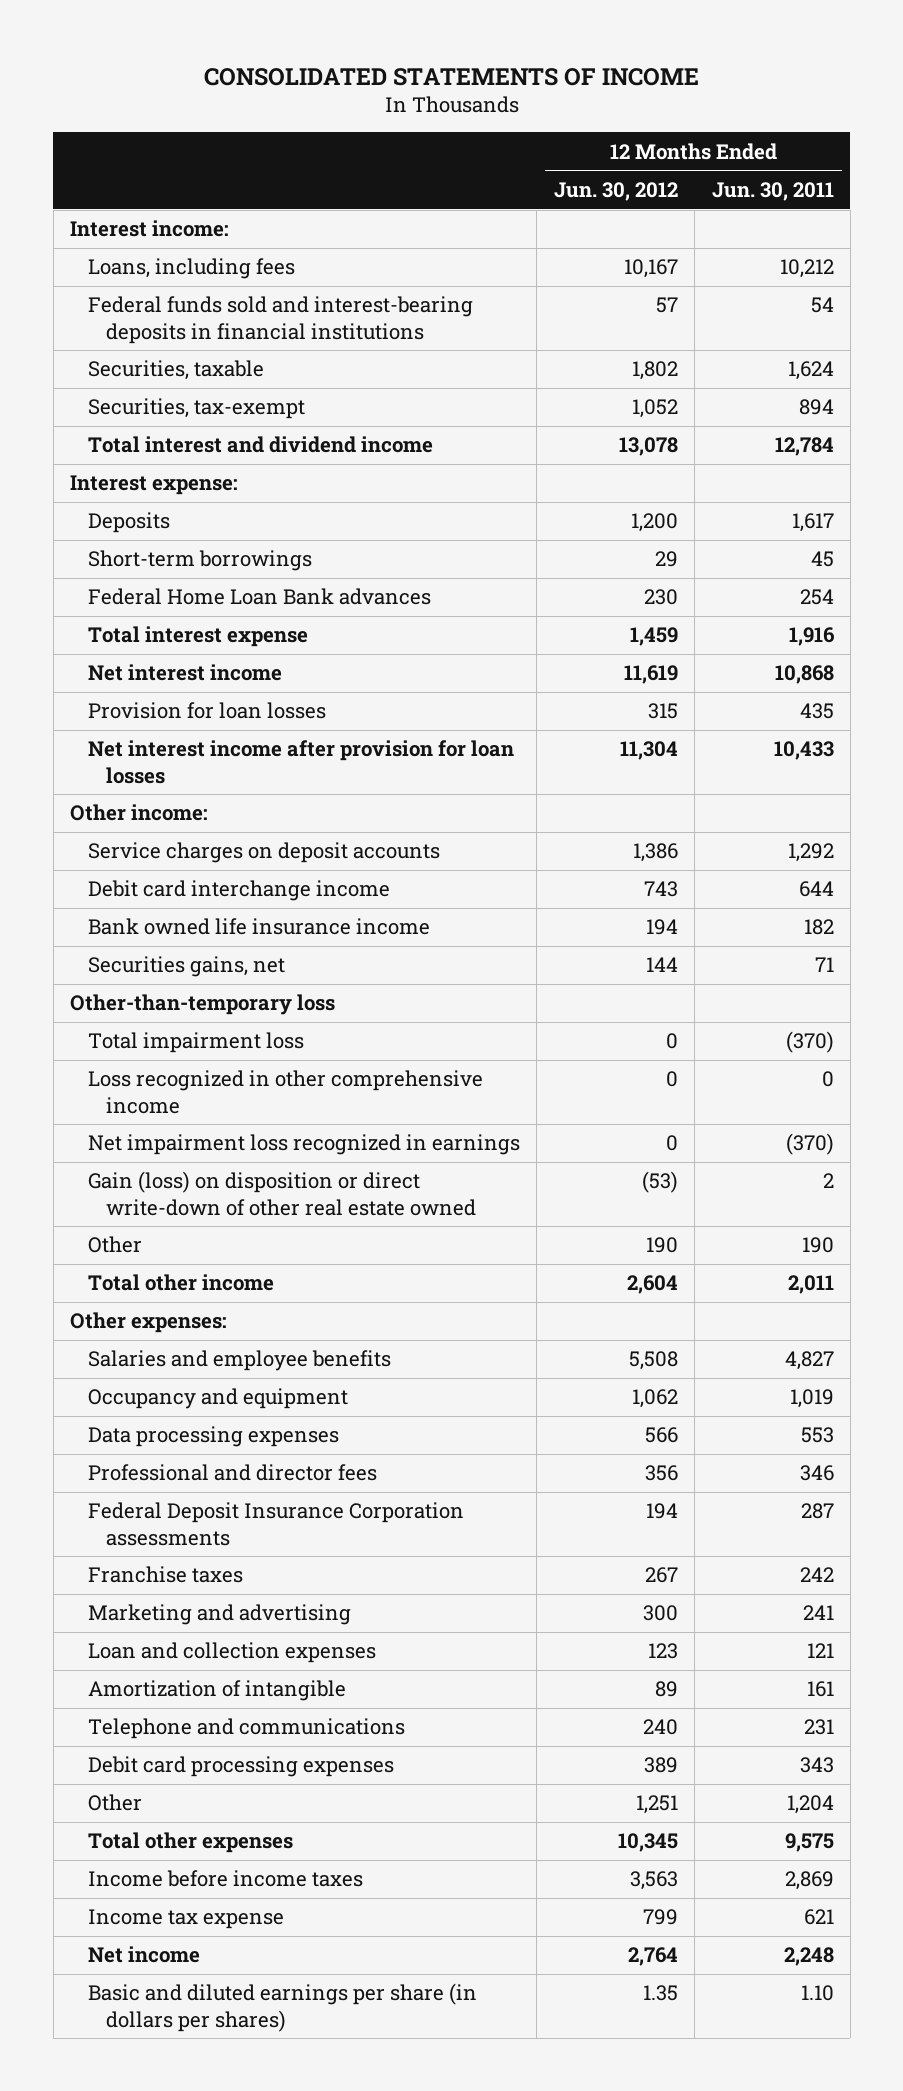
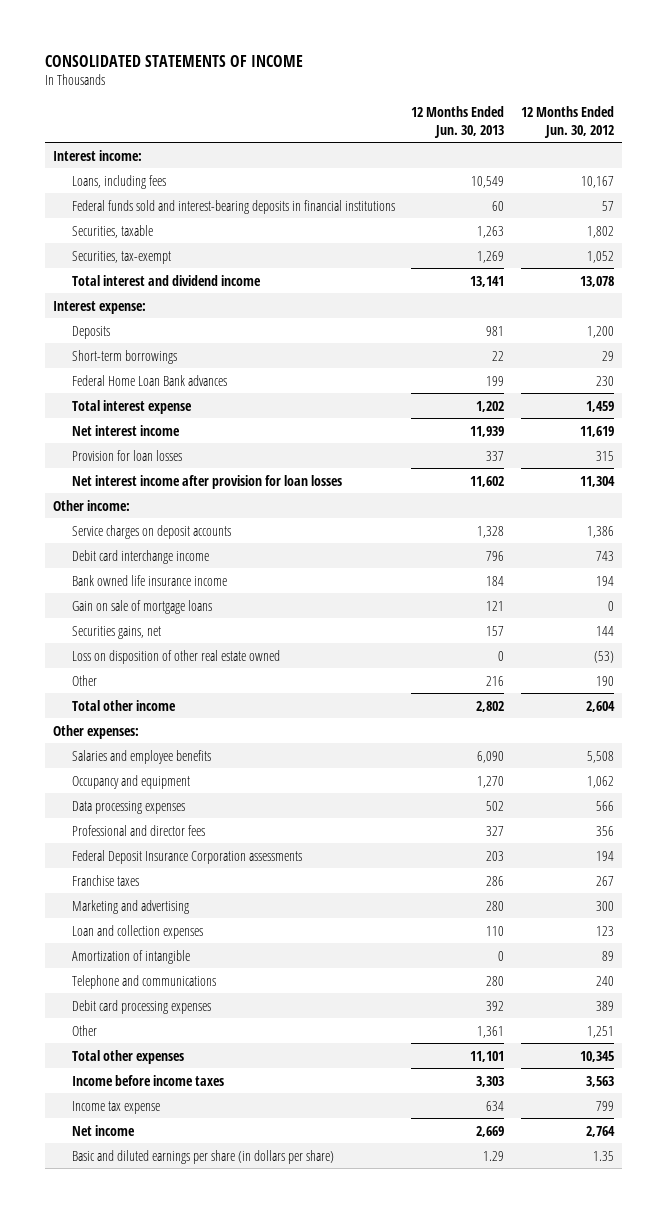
- | 12 Months Ended Jun. 30, 2012 | 12 Months Ended Jun. 30, 2011
+ | 12 Months Ended Jun. 30, 2013 | 12 Months Ended Jun. 30, 2012
+ Gain on sale of mortgage loans | 121 | 0
- Other-than-temporary loss
- Total impairment loss | 0 | (370)
- Loss recognized in other comprehensive income | 0 | 0
- Net impairment loss recognized in earnings | 0 | (370)
- Gain (loss) on disposition or direct write-down of other real estate owned | (53) | 2
+ Loss on disposition of other real estate owned | 0 | (53)
- Basic and diluted earnings per share (in dollars per shares) | 1.35 | 1.10
+ Basic and diluted earnings per share (in dollars per share) | 1.29 | 1.35

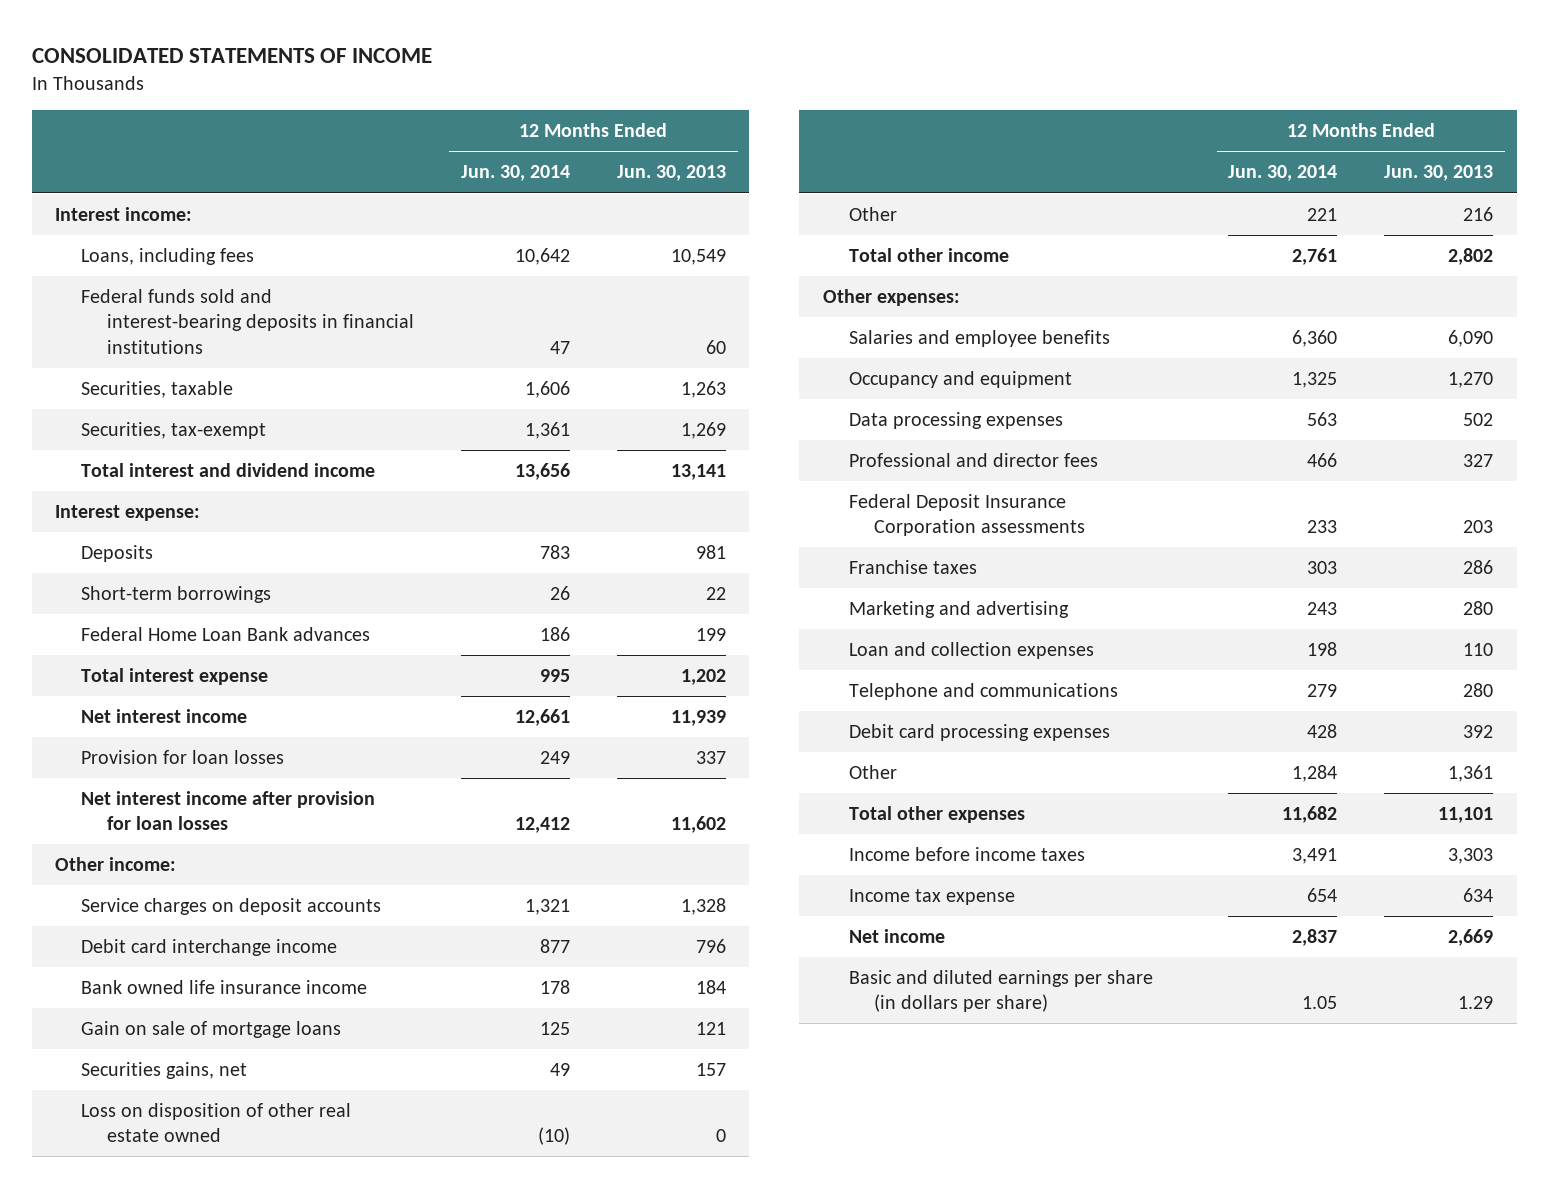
- | 12 Months Ended Jun. 30, 2013 | 12 Months Ended Jun. 30, 2012
+ | 12 Months Ended Jun. 30, 2014 | 12 Months Ended Jun. 30, 2013
- Amortization of intangible | 0 | 89

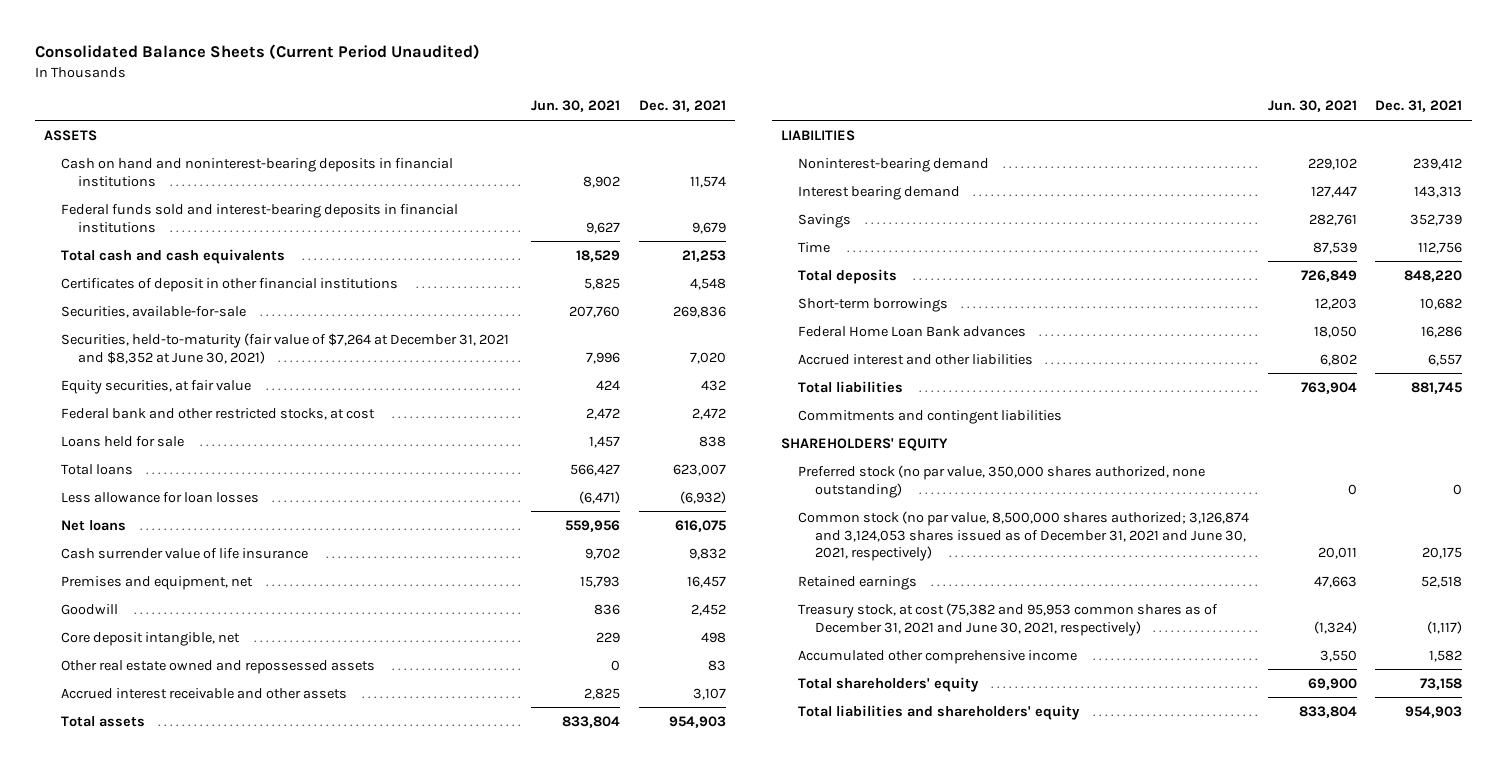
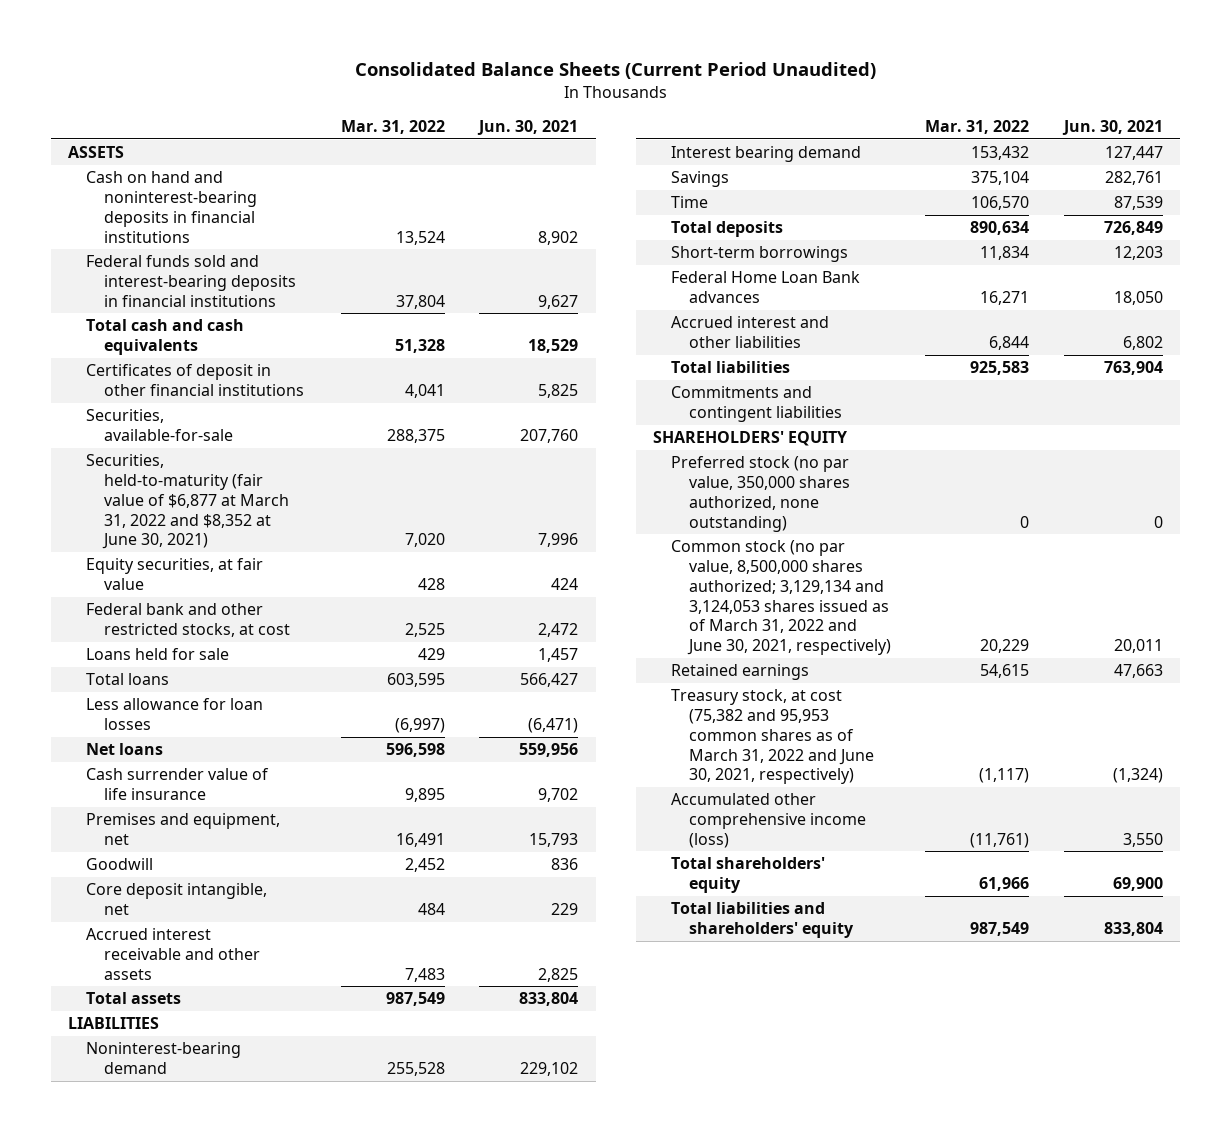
- | Jun. 30, 2021 | Dec. 31, 2021
+ | Mar. 31, 2022 | Jun. 30, 2021
- Securities, held-to-maturity (fair value of $7,264 at December 31, 2021 and $8,352 at June 30, 2021) | 7,996 | 7,020
+ Securities, held-to-maturity (fair value of $6,877 at March 31, 2022 and $8,352 at June 30, 2021) | 7,020 | 7,996
- Other real estate owned and repossessed assets | 0 | 83
- Common stock (no par value, 8,500,000 shares authorized; 3,126,874 and 3,124,053 shares issued as of December 31, 2021 and June 30, 2021, respectively) | 20,011 | 20,175
+ Common stock (no par value, 8,500,000 shares authorized; 3,129,134 and 3,124,053 shares issued as of March 31, 2022 and June 30, 2021, respectively) | 20,229 | 20,011
- Treasury stock, at cost (75,382 and 95,953 common shares as of December 31, 2021 and June 30, 2021, respectively) | (1,324) | (1,117)
- Accumulated other comprehensive income | 3,550 | 1,582
+ Treasury stock, at cost (75,382 and 95,953 common shares as of March 31, 2022 and June 30, 2021, respectively) | (1,117) | (1,324)
+ Accumulated other comprehensive income (loss) | (11,761) | 3,550

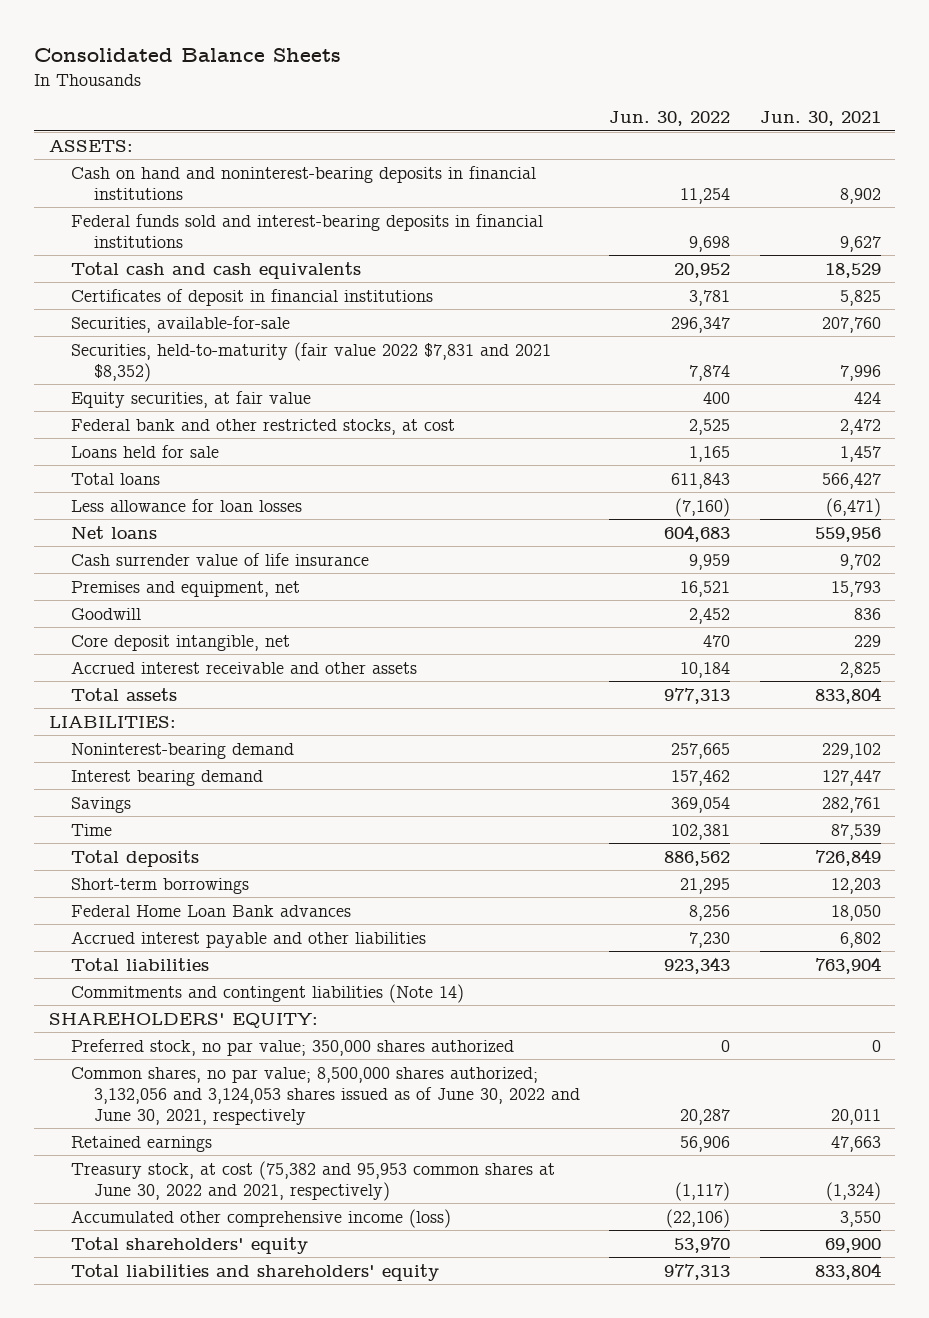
- Consolidated Balance Sheets (Current Period Unaudited)
+ Consolidated Balance Sheets
- | Mar. 31, 2022 | Jun. 30, 2021
+ | Jun. 30, 2022 | Jun. 30, 2021
- ASSETS
+ ASSETS:
- Certificates of deposit in other financial institutions | 4,041 | 5,825
+ Certificates of deposit in financial institutions | 3,781 | 5,825
- Securities, held-to-maturity (fair value of $6,877 at March 31, 2022 and $8,352 at June 30, 2021) | 7,020 | 7,996
+ Securities, held-to-maturity (fair value 2022 $7,831 and 2021 $8,352) | 7,874 | 7,996
- LIABILITIES
+ LIABILITIES:
- Accrued interest and other liabilities | 6,844 | 6,802
+ Accrued interest payable and other liabilities | 7,230 | 6,802
- Commitments and contingent liabilities
- SHAREHOLDERS' EQUITY
- Preferred stock (no par value, 350,000 shares authorized, none outstanding) | 0 | 0
- Common stock (no par value, 8,500,000 shares authorized; 3,129,134 and 3,124,053 shares issued as of March 31, 2022 and June 30, 2021, respectively) | 20,229 | 20,011
+ Commitments and contingent liabilities (Note 14)
+ SHAREHOLDERS' EQUITY:
+ Preferred stock, no par value; 350,000 shares authorized | 0 | 0
+ Common shares, no par value; 8,500,000 shares authorized; 3,132,056 and 3,124,053 shares issued as of June 30, 2022 and June 30, 2021, respectively | 20,287 | 20,011
- Treasury stock, at cost (75,382 and 95,953 common shares as of March 31, 2022 and June 30, 2021, respectively) | (1,117) | (1,324)
+ Treasury stock, at cost (75,382 and 95,953 common shares at June 30, 2022 and 2021, respectively) | (1,117) | (1,324)

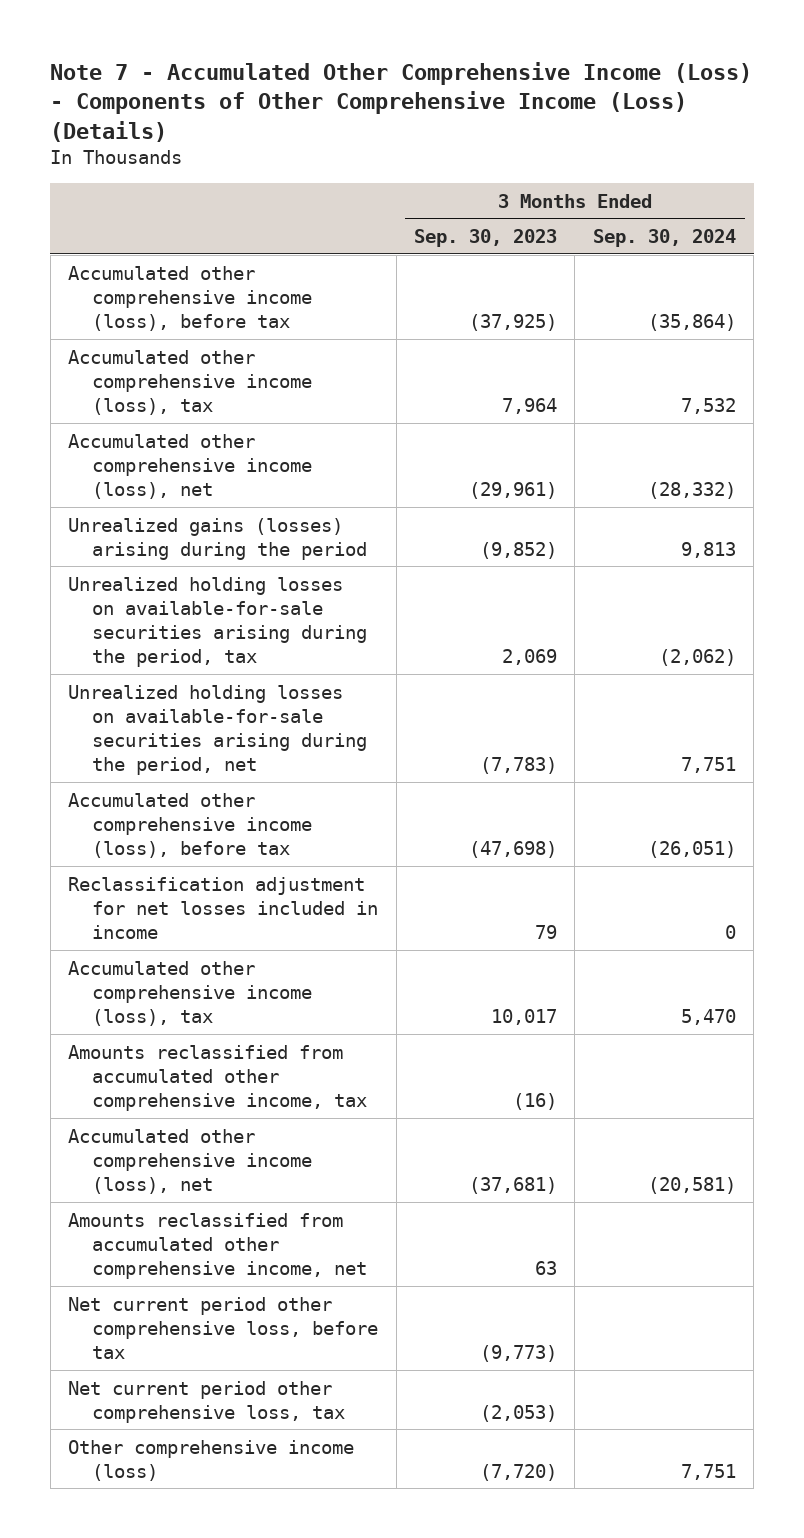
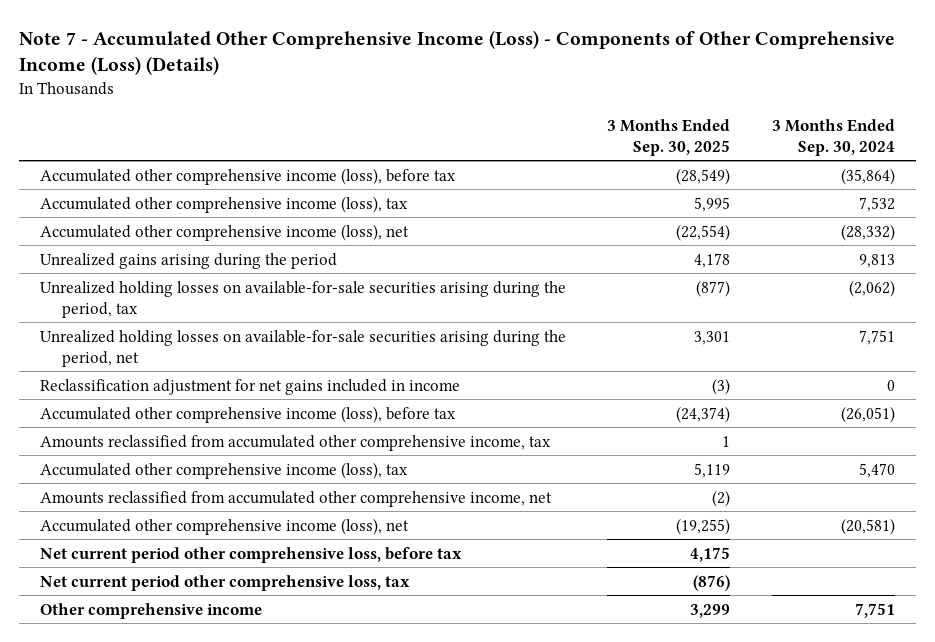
- | 3 Months Ended Sep. 30, 2023 | 3 Months Ended Sep. 30, 2024
+ | 3 Months Ended Sep. 30, 2025 | 3 Months Ended Sep. 30, 2024
- Unrealized gains (losses) arising during the period | (9,852) | 9,813
+ Unrealized gains arising during the period | 4,178 | 9,813
+ Reclassification adjustment for net gains included in income | (3) | 0
- Reclassification adjustment for net losses included in income | 79 | 0
moved down: Accumulated other comprehensive income (loss), tax | 5,119 | 5,470
moved down: Accumulated other comprehensive income (loss), net | (19,255) | (20,581)
- Other comprehensive income (loss) | (7,720) | 7,751
+ Other comprehensive income | 3,299 | 7,751

